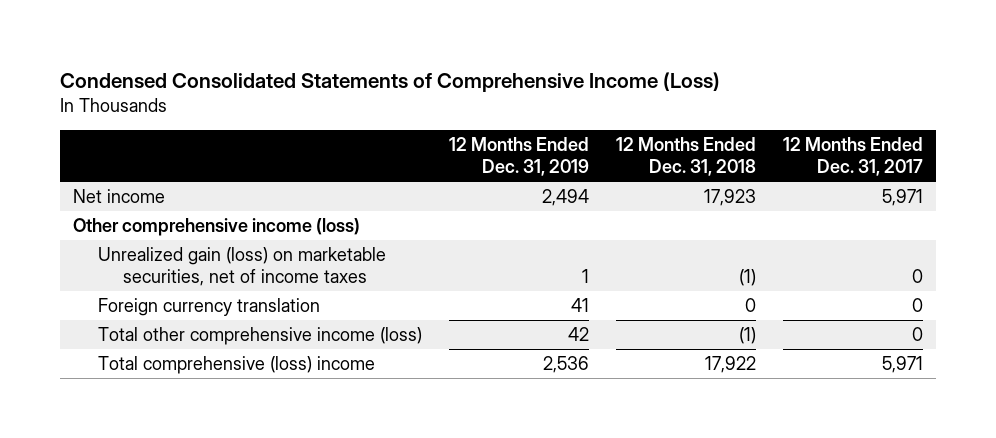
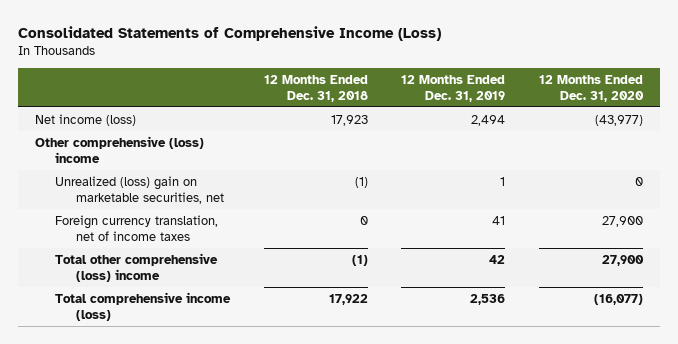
- Condensed Consolidated Statements of Comprehensive Income (Loss)
+ Consolidated Statements of Comprehensive Income (Loss)
- | 12 Months Ended Dec. 31, 2019 | 12 Months Ended Dec. 31, 2018 | 12 Months Ended Dec. 31, 2017
+ | 12 Months Ended Dec. 31, 2018 | 12 Months Ended Dec. 31, 2019 | 12 Months Ended Dec. 31, 2020
- Net income | 2,494 | 17,923 | 5,971
- Other comprehensive income (loss)
- Unrealized gain (loss) on marketable securities, net of income taxes | 1 | (1) | 0
- Foreign currency translation | 41 | 0 | 0
- Total other comprehensive income (loss) | 42 | (1) | 0
- Total comprehensive (loss) income | 2,536 | 17,922 | 5,971
+ Net income (loss) | 17,923 | 2,494 | (43,977)
+ Other comprehensive (loss) income
+ Unrealized (loss) gain on marketable securities, net | (1) | 1 | 0
+ Foreign currency translation, net of income taxes | 0 | 41 | 27,900
+ Total other comprehensive (loss) income | (1) | 42 | 27,900
+ Total comprehensive income (loss) | 17,922 | 2,536 | (16,077)

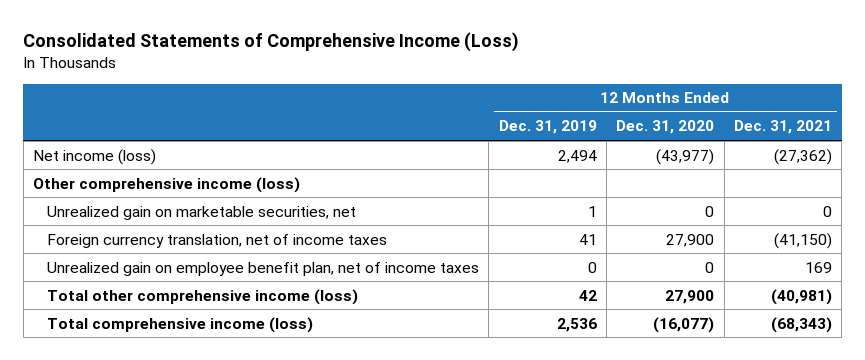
- | 12 Months Ended Dec. 31, 2018 | 12 Months Ended Dec. 31, 2019 | 12 Months Ended Dec. 31, 2020
+ | 12 Months Ended Dec. 31, 2019 | 12 Months Ended Dec. 31, 2020 | 12 Months Ended Dec. 31, 2021
- Other comprehensive (loss) income
- Unrealized (loss) gain on marketable securities, net | (1) | 1 | 0
+ Other comprehensive income (loss)
+ Unrealized gain on marketable securities, net | 1 | 0 | 0
- Total other comprehensive (loss) income | (1) | 42 | 27,900
+ Unrealized gain on employee benefit plan, net of income taxes | 0 | 0 | 169
+ Total other comprehensive income (loss) | 42 | 27,900 | (40,981)

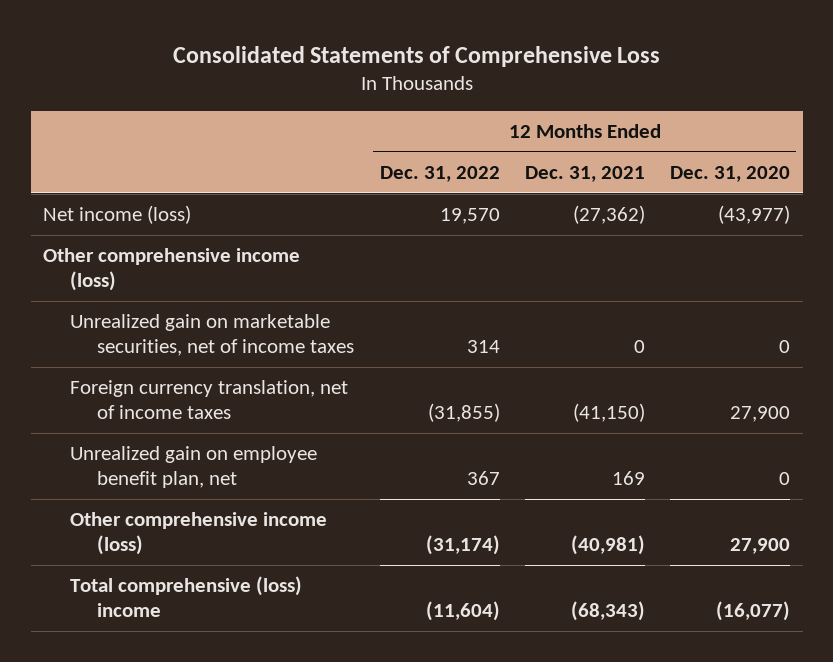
- Consolidated Statements of Comprehensive Income (Loss)
+ Consolidated Statements of Comprehensive Loss
- | 12 Months Ended Dec. 31, 2019 | 12 Months Ended Dec. 31, 2020 | 12 Months Ended Dec. 31, 2021
+ | 12 Months Ended Dec. 31, 2022 | 12 Months Ended Dec. 31, 2021 | 12 Months Ended Dec. 31, 2020
- Unrealized gain on marketable securities, net | 1 | 0 | 0
+ Unrealized gain on marketable securities, net of income taxes | 314 | 0 | 0
- Unrealized gain on employee benefit plan, net of income taxes | 0 | 0 | 169
- Total other comprehensive income (loss) | 42 | 27,900 | (40,981)
- Total comprehensive income (loss) | 2,536 | (16,077) | (68,343)
+ Unrealized gain on employee benefit plan, net | 367 | 169 | 0
+ Other comprehensive income (loss) | (31,174) | (40,981) | 27,900
+ Total comprehensive (loss) income | (11,604) | (68,343) | (16,077)

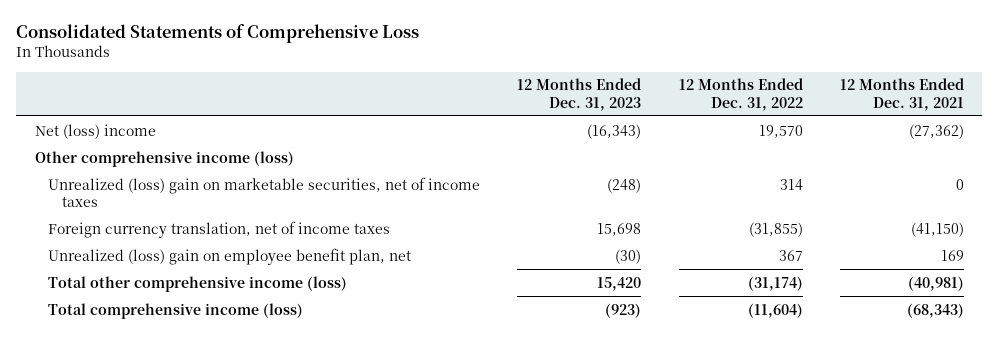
- | 12 Months Ended Dec. 31, 2022 | 12 Months Ended Dec. 31, 2021 | 12 Months Ended Dec. 31, 2020
+ | 12 Months Ended Dec. 31, 2023 | 12 Months Ended Dec. 31, 2022 | 12 Months Ended Dec. 31, 2021
- Net income (loss) | 19,570 | (27,362) | (43,977)
+ Net (loss) income | (16,343) | 19,570 | (27,362)
- Unrealized gain on marketable securities, net of income taxes | 314 | 0 | 0
+ Unrealized (loss) gain on marketable securities, net of income taxes | (248) | 314 | 0
- Unrealized gain on employee benefit plan, net | 367 | 169 | 0
- Other comprehensive income (loss) | (31,174) | (40,981) | 27,900
- Total comprehensive (loss) income | (11,604) | (68,343) | (16,077)
+ Unrealized (loss) gain on employee benefit plan, net | (30) | 367 | 169
+ Total other comprehensive income (loss) | 15,420 | (31,174) | (40,981)
+ Total comprehensive income (loss) | (923) | (11,604) | (68,343)

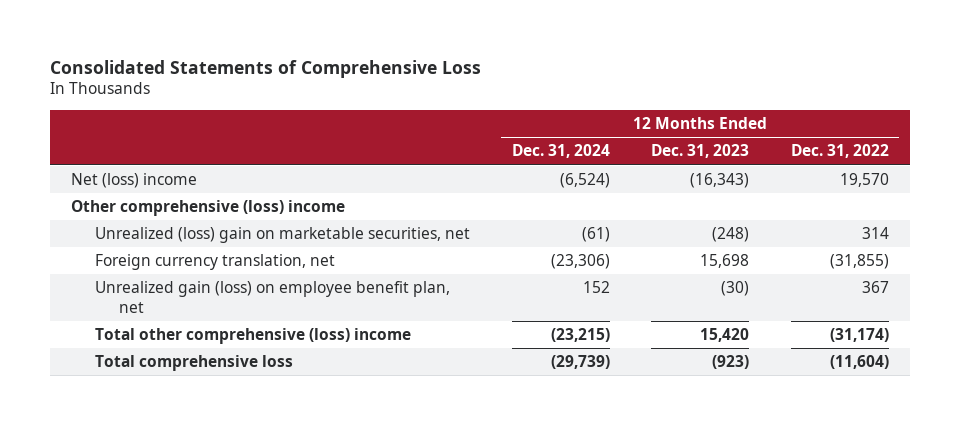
- | 12 Months Ended Dec. 31, 2023 | 12 Months Ended Dec. 31, 2022 | 12 Months Ended Dec. 31, 2021
+ | 12 Months Ended Dec. 31, 2024 | 12 Months Ended Dec. 31, 2023 | 12 Months Ended Dec. 31, 2022
- Other comprehensive income (loss)
- Unrealized (loss) gain on marketable securities, net of income taxes | (248) | 314 | 0
- Foreign currency translation, net of income taxes | 15,698 | (31,855) | (41,150)
- Unrealized (loss) gain on employee benefit plan, net | (30) | 367 | 169
- Total other comprehensive income (loss) | 15,420 | (31,174) | (40,981)
- Total comprehensive income (loss) | (923) | (11,604) | (68,343)
+ Other comprehensive (loss) income
+ Unrealized (loss) gain on marketable securities, net | (61) | (248) | 314
+ Foreign currency translation, net | (23,306) | 15,698 | (31,855)
+ Unrealized gain (loss) on employee benefit plan, net | 152 | (30) | 367
+ Total other comprehensive (loss) income | (23,215) | 15,420 | (31,174)
+ Total comprehensive loss | (29,739) | (923) | (11,604)

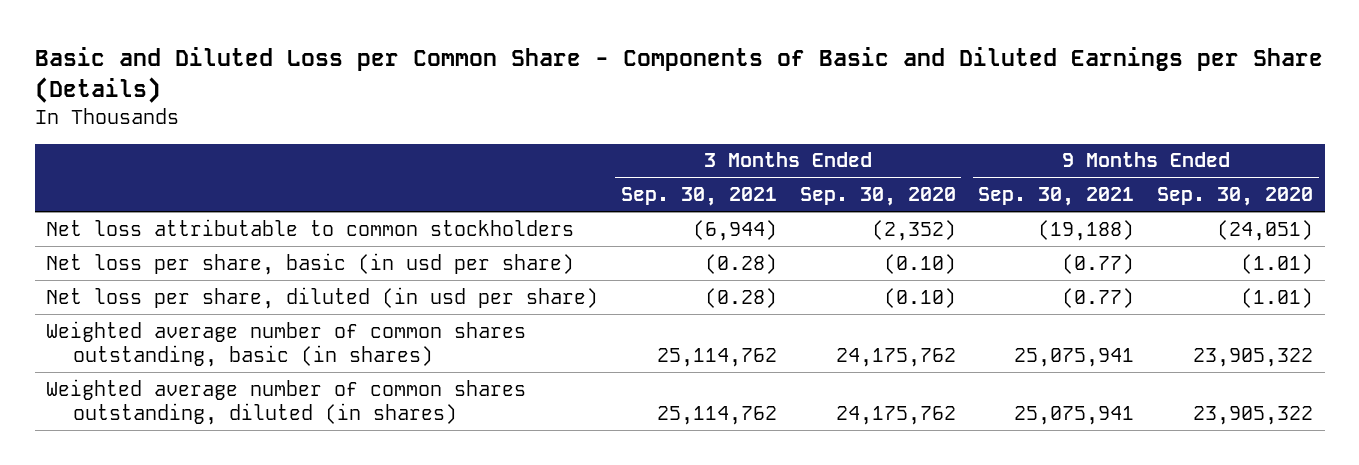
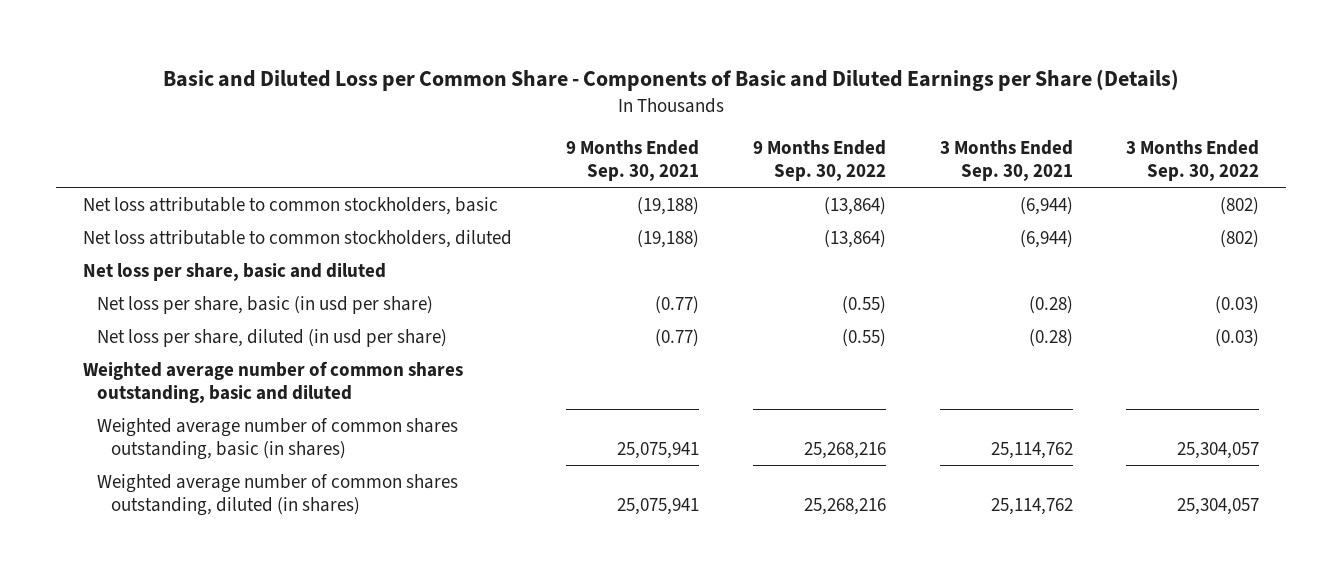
- | 3 Months Ended Sep. 30, 2021 | 3 Months Ended Sep. 30, 2020 | 9 Months Ended Sep. 30, 2021 | 9 Months Ended Sep. 30, 2020
+ | 9 Months Ended Sep. 30, 2021 | 9 Months Ended Sep. 30, 2022 | 3 Months Ended Sep. 30, 2021 | 3 Months Ended Sep. 30, 2022
- Net loss attributable to common stockholders | (6,944) | (2,352) | (19,188) | (24,051)
+ Net loss attributable to common stockholders, basic | (19,188) | (13,864) | (6,944) | (802)
+ Net loss attributable to common stockholders, diluted | (19,188) | (13,864) | (6,944) | (802)
+ Net loss per share, basic and diluted
+ Weighted average number of common shares outstanding, basic and diluted

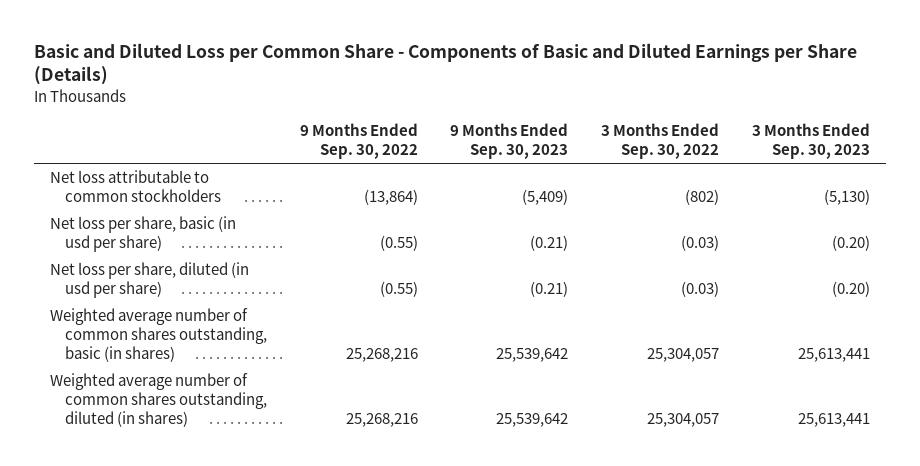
- | 9 Months Ended Sep. 30, 2021 | 9 Months Ended Sep. 30, 2022 | 3 Months Ended Sep. 30, 2021 | 3 Months Ended Sep. 30, 2022
+ | 9 Months Ended Sep. 30, 2022 | 9 Months Ended Sep. 30, 2023 | 3 Months Ended Sep. 30, 2022 | 3 Months Ended Sep. 30, 2023
- Net loss attributable to common stockholders, basic | (19,188) | (13,864) | (6,944) | (802)
- Net loss attributable to common stockholders, diluted | (19,188) | (13,864) | (6,944) | (802)
- Net loss per share, basic and diluted
+ Net loss attributable to common stockholders | (13,864) | (5,409) | (802) | (5,130)
- Weighted average number of common shares outstanding, basic and diluted

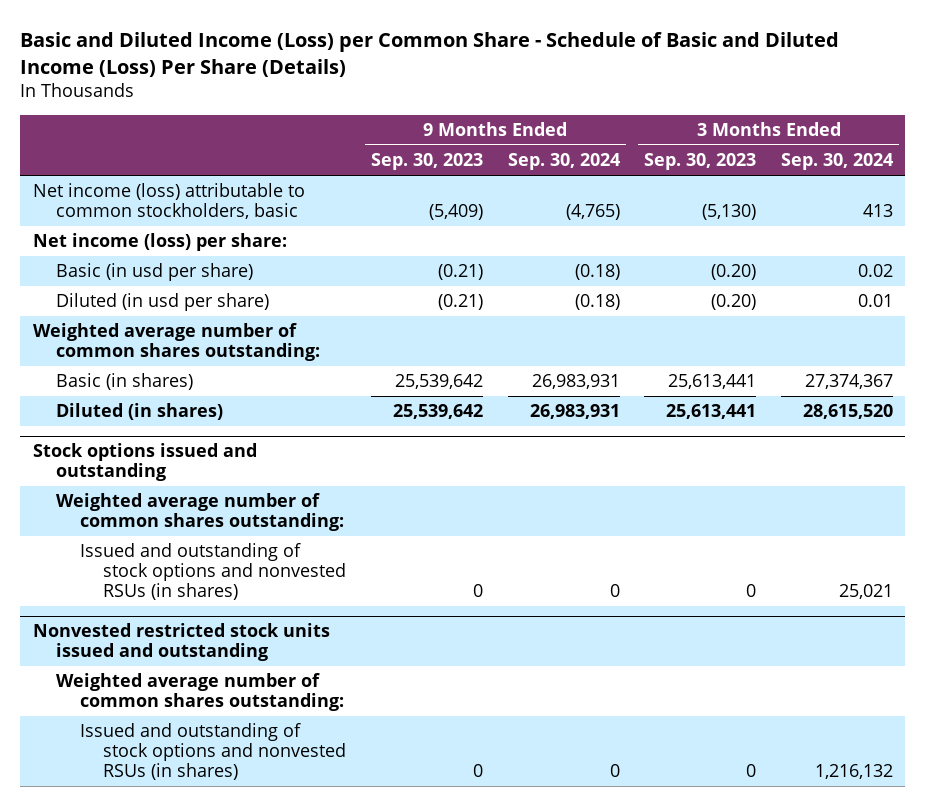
- Basic and Diluted Loss per Common Share - Components of Basic and Diluted Earnings per Share (Details)
+ Basic and Diluted Income (Loss) per Common Share - Schedule of Basic and Diluted Income (Loss) Per Share (Details)
- | 9 Months Ended Sep. 30, 2022 | 9 Months Ended Sep. 30, 2023 | 3 Months Ended Sep. 30, 2022 | 3 Months Ended Sep. 30, 2023
+ | 9 Months Ended Sep. 30, 2023 | 9 Months Ended Sep. 30, 2024 | 3 Months Ended Sep. 30, 2023 | 3 Months Ended Sep. 30, 2024
- Net loss attributable to common stockholders | (13,864) | (5,409) | (802) | (5,130)
- Net loss per share, basic (in usd per share) | (0.55) | (0.21) | (0.03) | (0.20)
- Net loss per share, diluted (in usd per share) | (0.55) | (0.21) | (0.03) | (0.20)
- Weighted average number of common shares outstanding, basic (in shares) | 25,268,216 | 25,539,642 | 25,304,057 | 25,613,441
- Weighted average number of common shares outstanding, diluted (in shares) | 25,268,216 | 25,539,642 | 25,304,057 | 25,613,441
+ Net income (loss) attributable to common stockholders, basic | (5,409) | (4,765) | (5,130) | 413
+ Net income (loss) per share:
+ Basic (in usd per share) | (0.21) | (0.18) | (0.20) | 0.02
+ Diluted (in usd per share) | (0.21) | (0.18) | (0.20) | 0.01
+ Weighted average number of common shares outstanding:
+ Basic (in shares) | 25,539,642 | 26,983,931 | 25,613,441 | 27,374,367
+ Diluted (in shares) | 25,539,642 | 26,983,931 | 25,613,441 | 28,615,520
+ Stock options issued and outstanding
+ Weighted average number of common shares outstanding:
+ Issued and outstanding of stock options and nonvested RSUs (in shares) | 0 | 0 | 0 | 25,021
+ Nonvested restricted stock units issued and outstanding
+ Weighted average number of common shares outstanding:
+ Issued and outstanding of stock options and nonvested RSUs (in shares) | 0 | 0 | 0 | 1,216,132

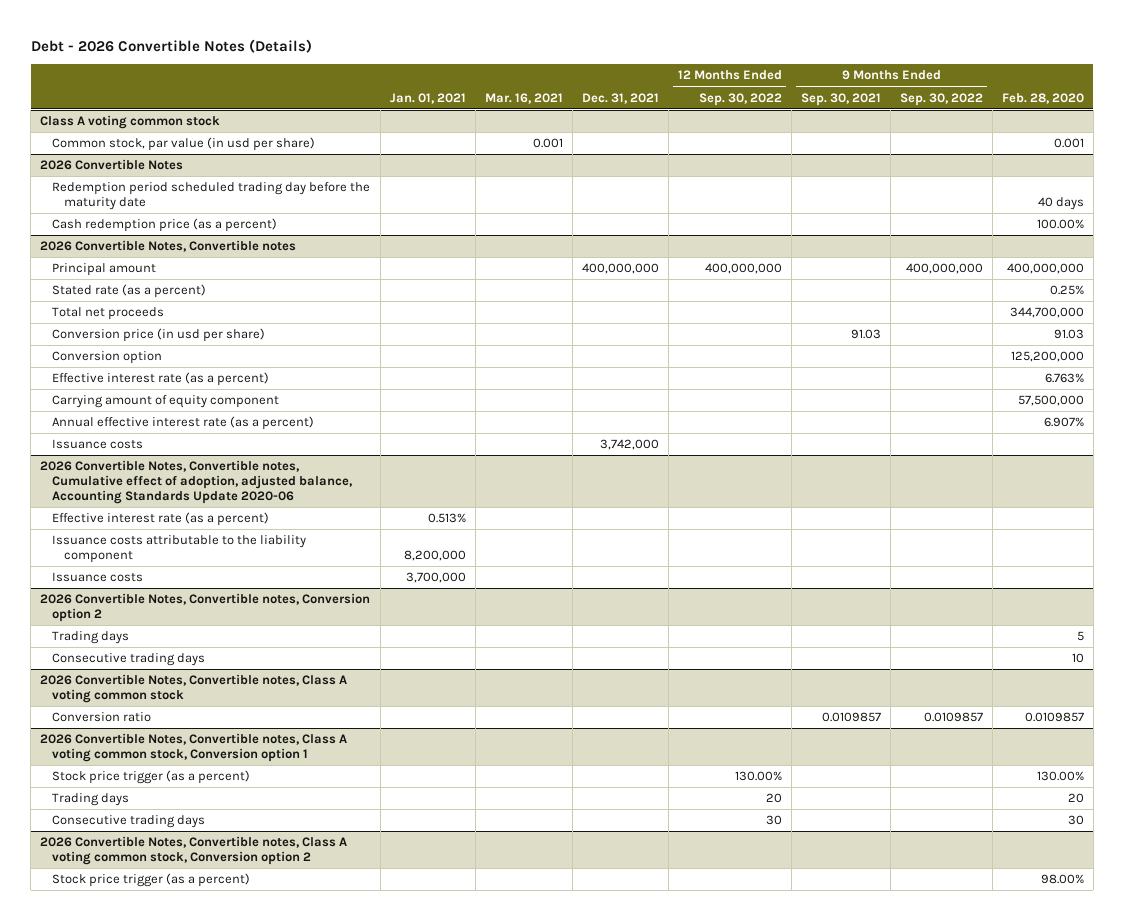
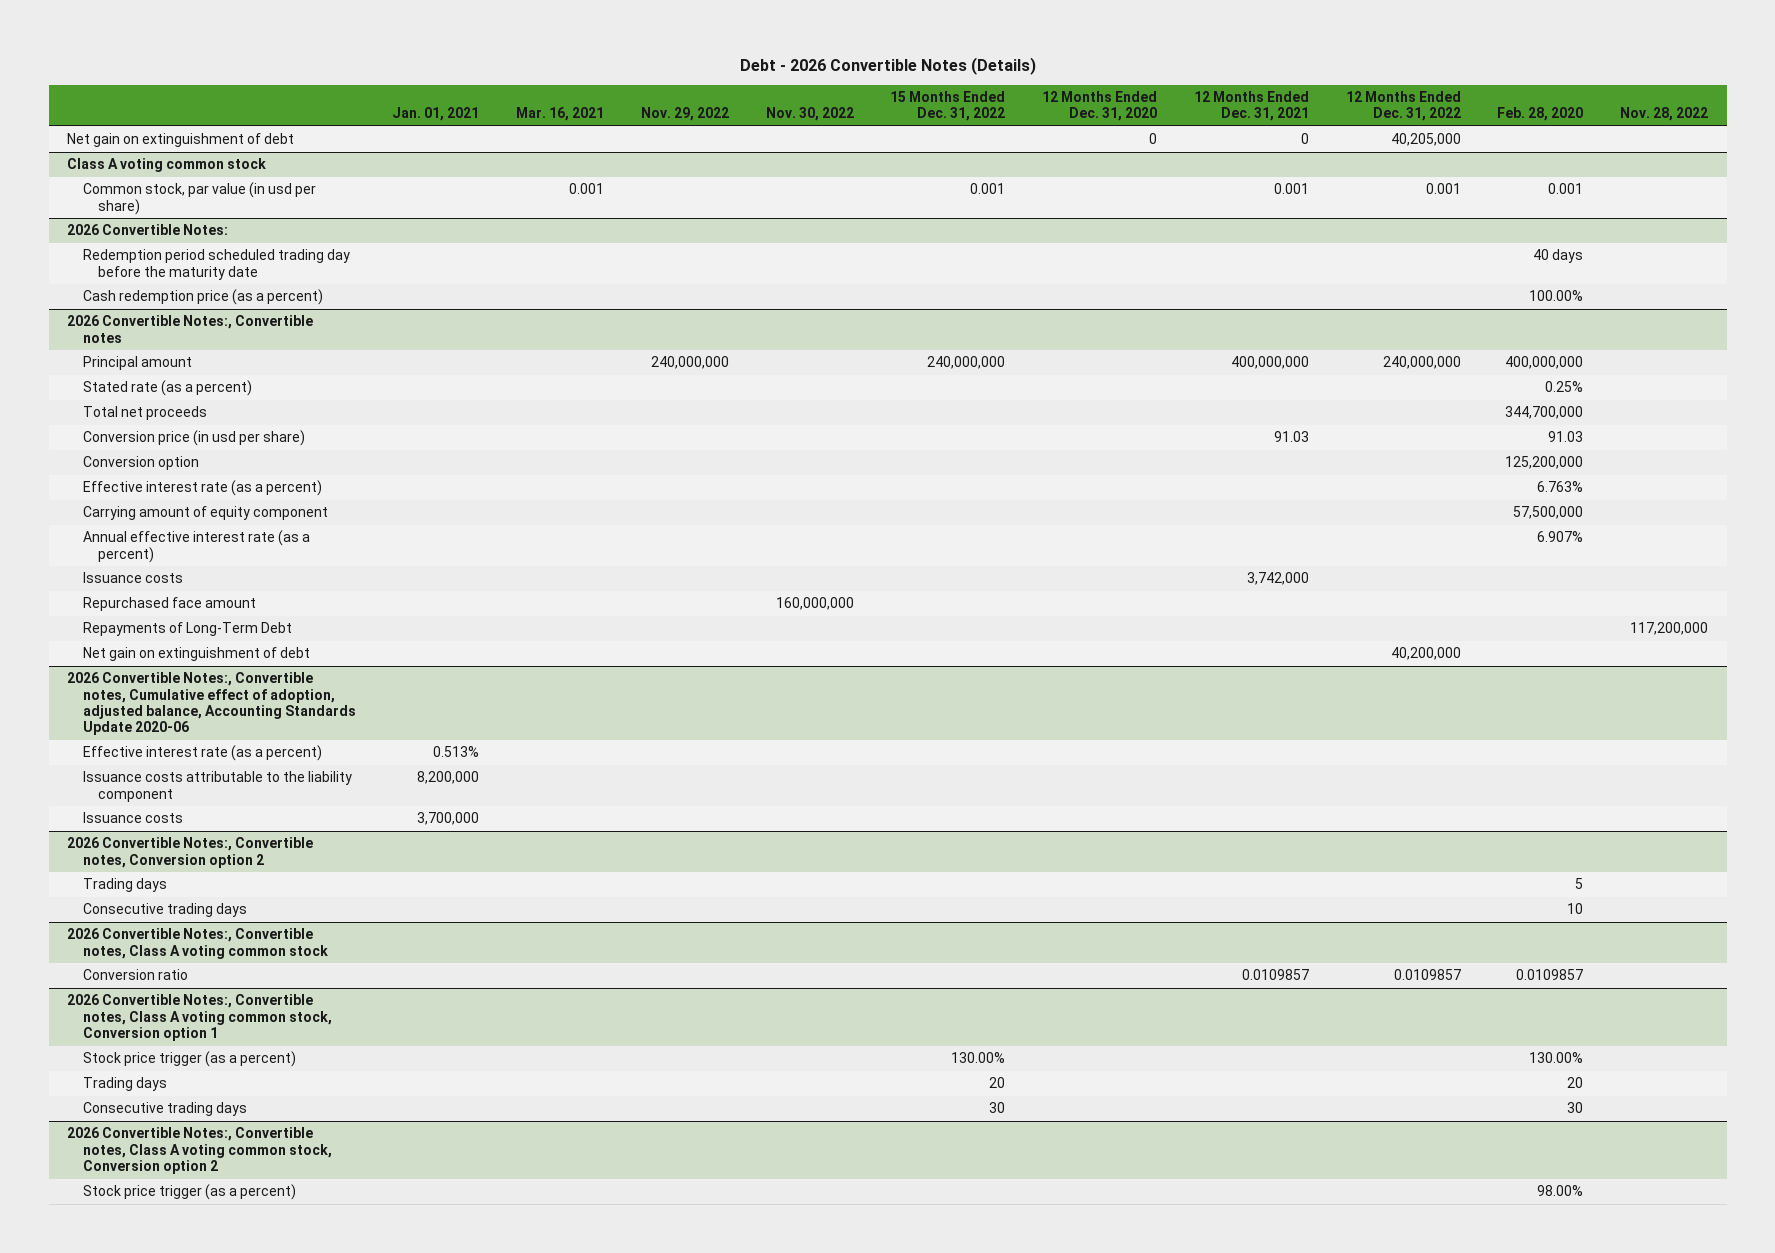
- | Jan. 01, 2021 | Mar. 16, 2021 | Dec. 31, 2021 | 12 Months Ended Sep. 30, 2022 | 9 Months Ended Sep. 30, 2021 | 9 Months Ended Sep. 30, 2022 | Feb. 28, 2020
+ | Jan. 01, 2021 | Mar. 16, 2021 | Nov. 29, 2022 | Nov. 30, 2022 | 15 Months Ended Dec. 31, 2022 | 12 Months Ended Dec. 31, 2020 | 12 Months Ended Dec. 31, 2021 | 12 Months Ended Dec. 31, 2022 | Feb. 28, 2020 | Nov. 28, 2022
+ Net gain on extinguishment of debt | | | | | | 0 | 0 | 40,205,000 | |
- 2026 Convertible Notes
+ 2026 Convertible Notes:
- 2026 Convertible Notes, Convertible notes
+ 2026 Convertible Notes:, Convertible notes
- 2026 Convertible Notes, Convertible notes, Cumulative effect of adoption, adjusted balance, Accounting Standards Update 2020-06
+ Repurchased face amount | | | | 160,000,000 | | | | | |
+ Repayments of Long-Term Debt | | | | | | | | | | 117,200,000
+ Net gain on extinguishment of debt | | | | | | | | 40,200,000 | |
+ 2026 Convertible Notes:, Convertible notes, Cumulative effect of adoption, adjusted balance, Accounting Standards Update 2020-06
- 2026 Convertible Notes, Convertible notes, Conversion option 2
+ 2026 Convertible Notes:, Convertible notes, Conversion option 2
- 2026 Convertible Notes, Convertible notes, Class A voting common stock
+ 2026 Convertible Notes:, Convertible notes, Class A voting common stock
- 2026 Convertible Notes, Convertible notes, Class A voting common stock, Conversion option 1
+ 2026 Convertible Notes:, Convertible notes, Class A voting common stock, Conversion option 1
- 2026 Convertible Notes, Convertible notes, Class A voting common stock, Conversion option 2
+ 2026 Convertible Notes:, Convertible notes, Class A voting common stock, Conversion option 2

